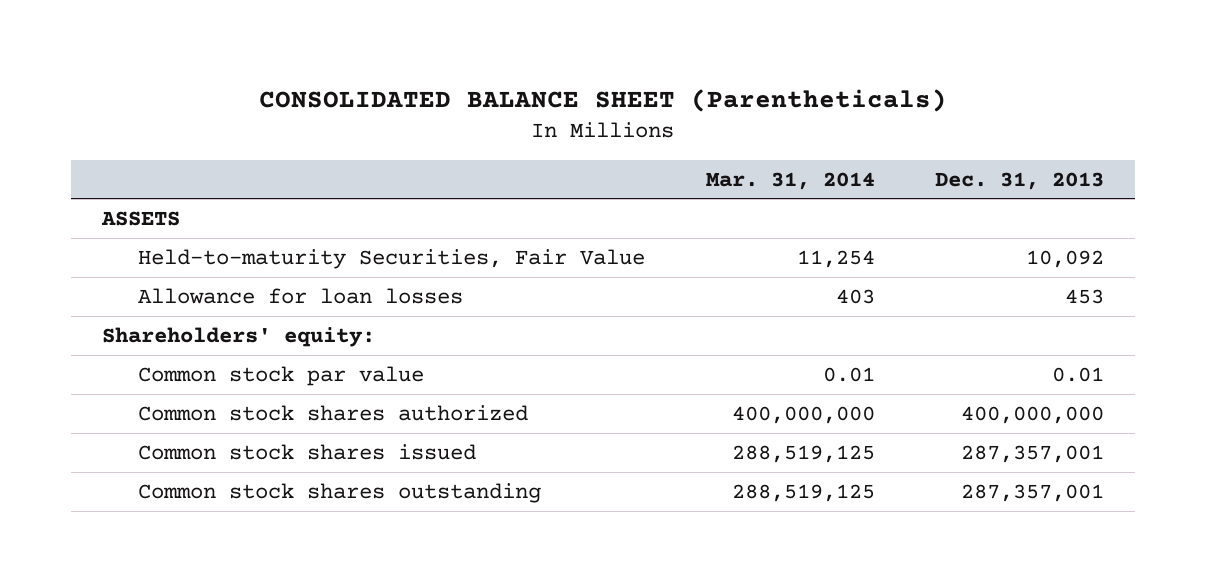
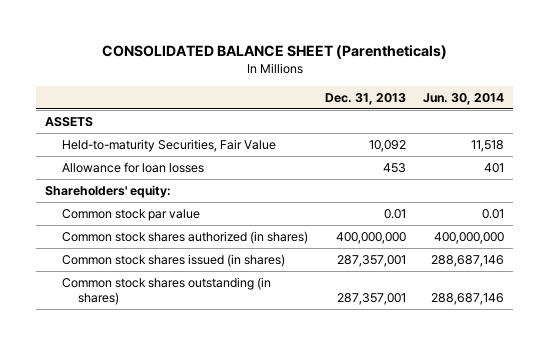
- | Mar. 31, 2014 | Dec. 31, 2013
+ | Dec. 31, 2013 | Jun. 30, 2014
- Common stock shares authorized | 400,000,000 | 400,000,000
- Common stock shares issued | 288,519,125 | 287,357,001
- Common stock shares outstanding | 288,519,125 | 287,357,001
+ Common stock shares authorized (in shares) | 400,000,000 | 400,000,000
+ Common stock shares issued (in shares) | 287,357,001 | 288,687,146
+ Common stock shares outstanding (in shares) | 287,357,001 | 288,687,146

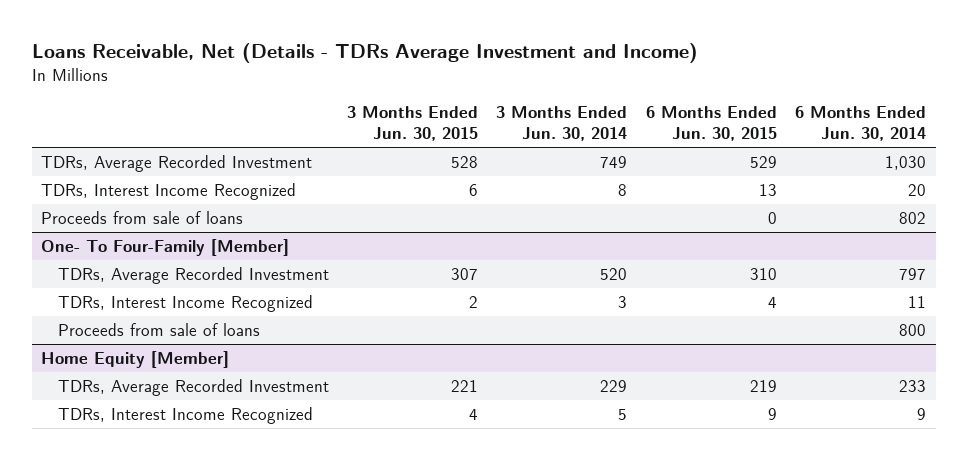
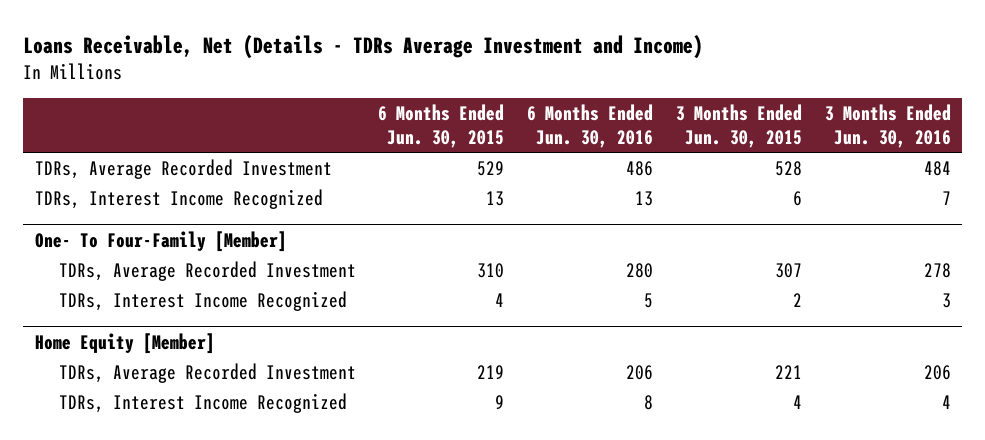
- | 3 Months Ended Jun. 30, 2015 | 3 Months Ended Jun. 30, 2014 | 6 Months Ended Jun. 30, 2015 | 6 Months Ended Jun. 30, 2014
+ | 6 Months Ended Jun. 30, 2015 | 6 Months Ended Jun. 30, 2016 | 3 Months Ended Jun. 30, 2015 | 3 Months Ended Jun. 30, 2016
- Proceeds from sale of loans | | | 0 | 802
@ One- To Four-Family [Member]
- Proceeds from sale of loans | | | | 800

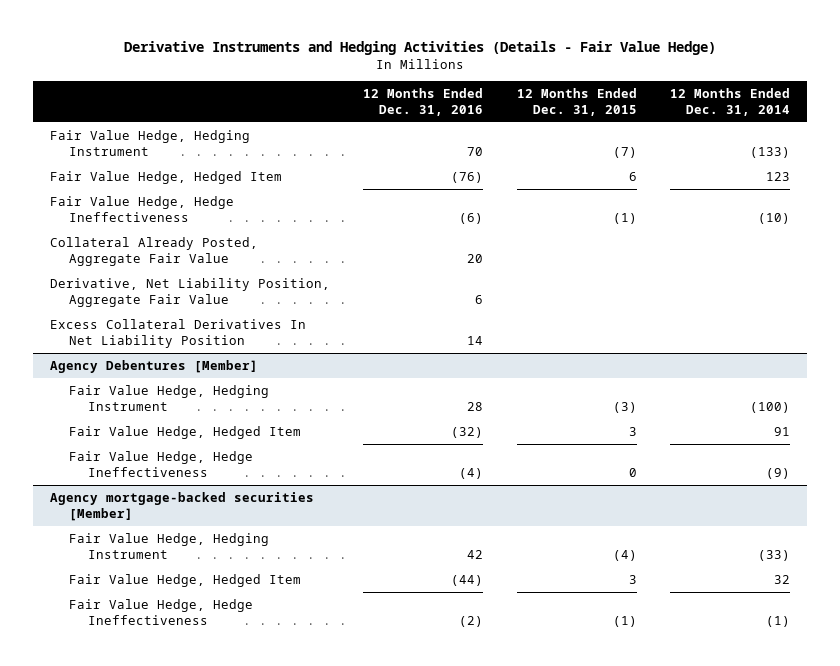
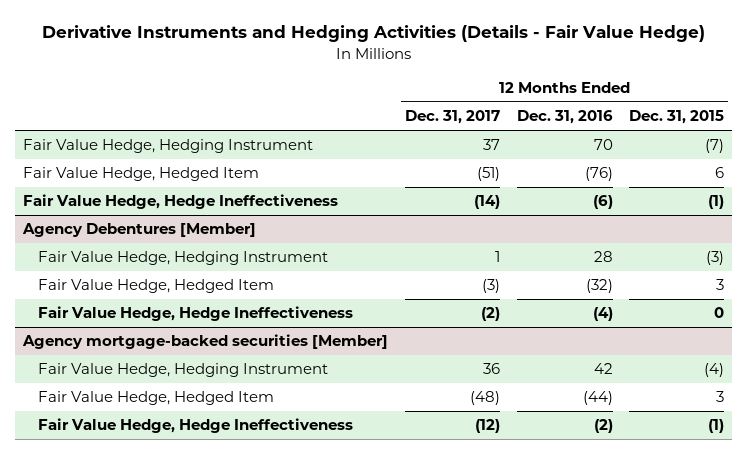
- | 12 Months Ended Dec. 31, 2016 | 12 Months Ended Dec. 31, 2015 | 12 Months Ended Dec. 31, 2014
+ | 12 Months Ended Dec. 31, 2017 | 12 Months Ended Dec. 31, 2016 | 12 Months Ended Dec. 31, 2015
- Collateral Already Posted, Aggregate Fair Value | 20 | |
- Derivative, Net Liability Position, Aggregate Fair Value | 6 | |
- Excess Collateral Derivatives In Net Liability Position | 14 | |

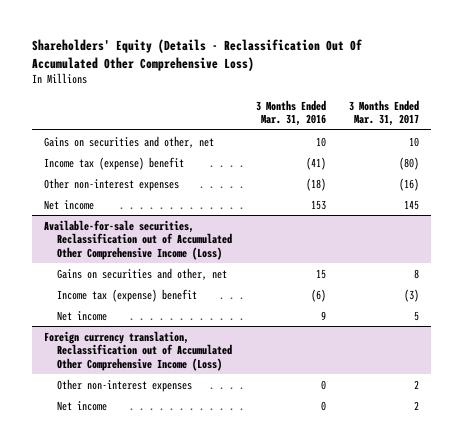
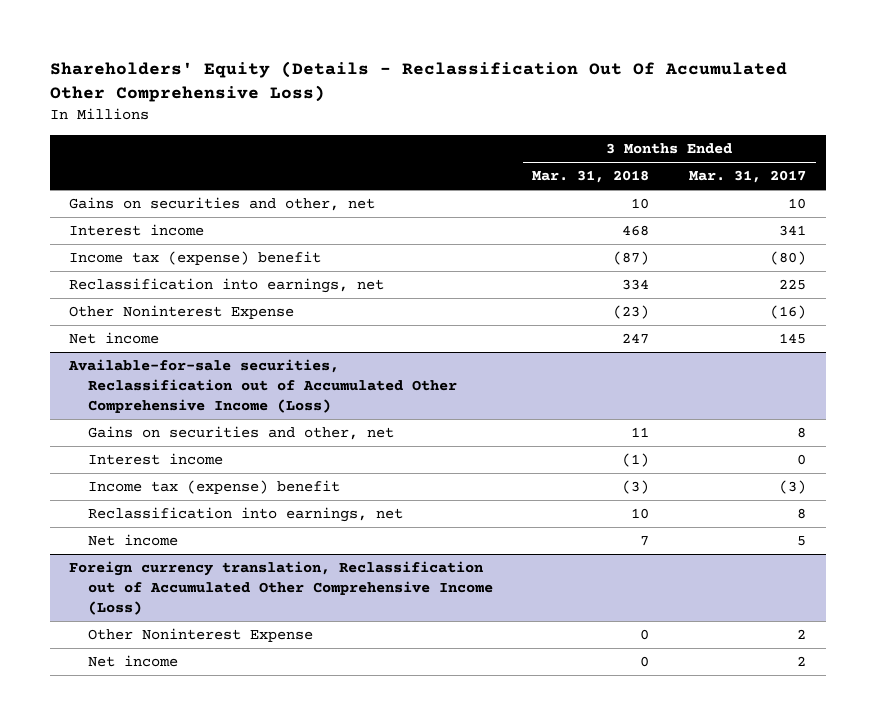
- | 3 Months Ended Mar. 31, 2016 | 3 Months Ended Mar. 31, 2017
+ | 3 Months Ended Mar. 31, 2018 | 3 Months Ended Mar. 31, 2017
+ Interest income | 468 | 341
- Other non-interest expenses | (18) | (16)
+ Reclassification into earnings, net | 334 | 225
+ Other Noninterest Expense | (23) | (16)
@ Available-for-sale securities, Reclassification out of Accumulated Other Comprehensive Income (Loss)
+ Interest income | (1) | 0
+ Reclassification into earnings, net | 10 | 8
@ Foreign currency translation, Reclassification out of Accumulated Other Comprehensive Income (Loss)
- Other non-interest expenses | 0 | 2
+ Other Noninterest Expense | 0 | 2

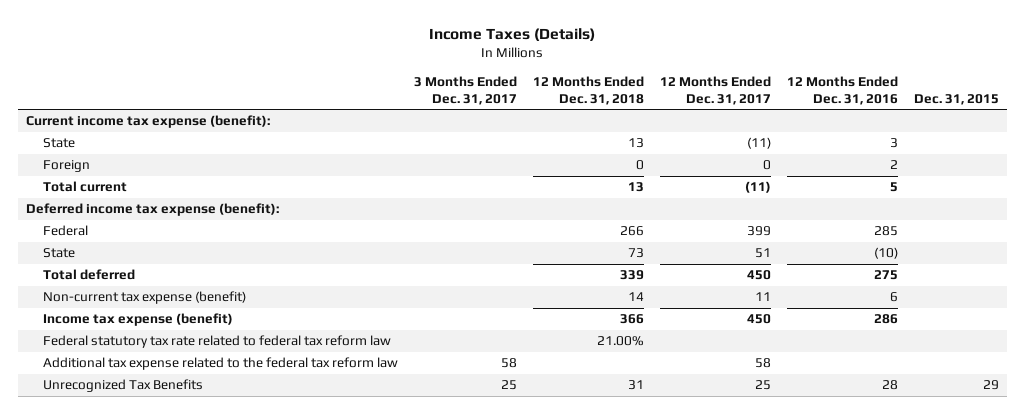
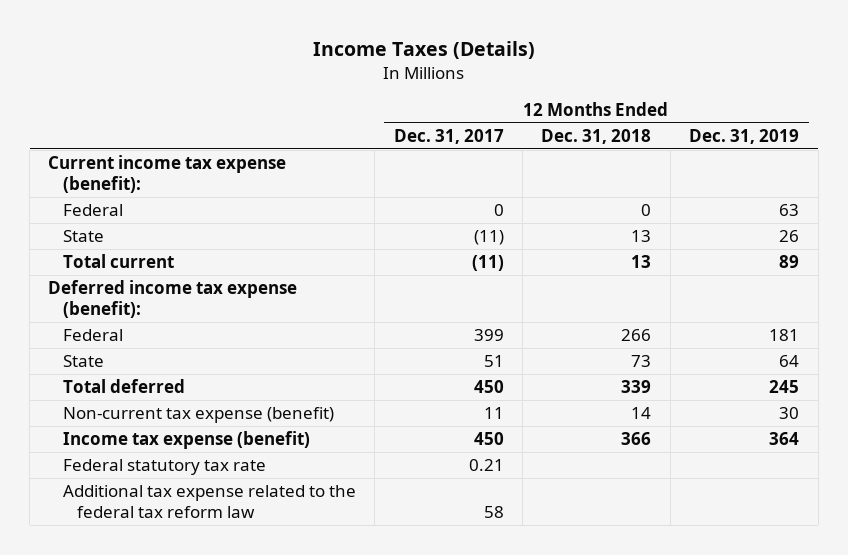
- | 3 Months Ended Dec. 31, 2017 | 12 Months Ended Dec. 31, 2018 | 12 Months Ended Dec. 31, 2017 | 12 Months Ended Dec. 31, 2016 | Dec. 31, 2015
+ | 12 Months Ended Dec. 31, 2017 | 12 Months Ended Dec. 31, 2018 | 12 Months Ended Dec. 31, 2019
+ Federal | 0 | 0 | 63
- Foreign | | 0 | 0 | 2 |
- Federal statutory tax rate related to federal tax reform law | | 21.00% | | |
+ Federal statutory tax rate | 0.21 | |
- Unrecognized Tax Benefits | 25 | 31 | 25 | 28 | 29

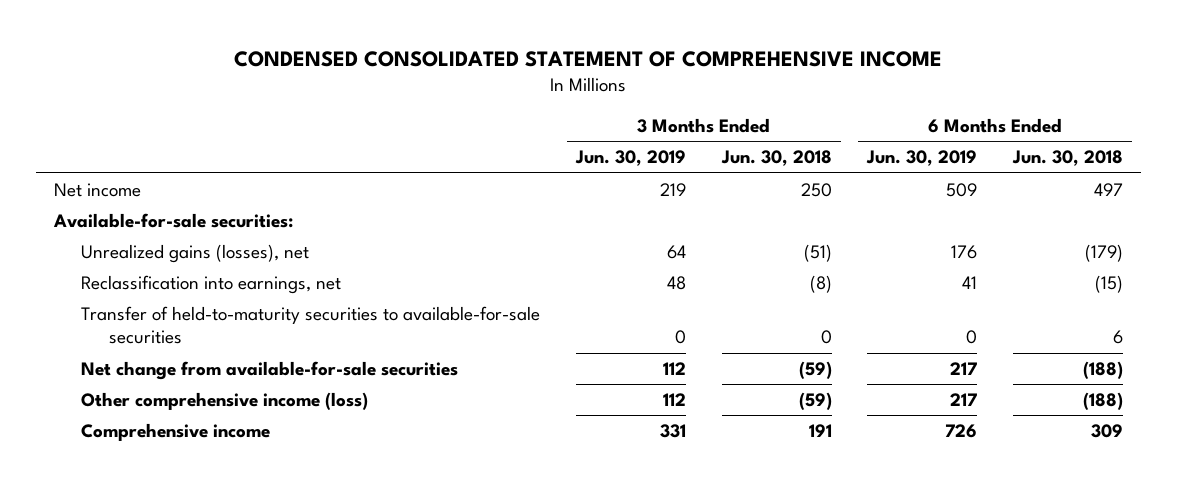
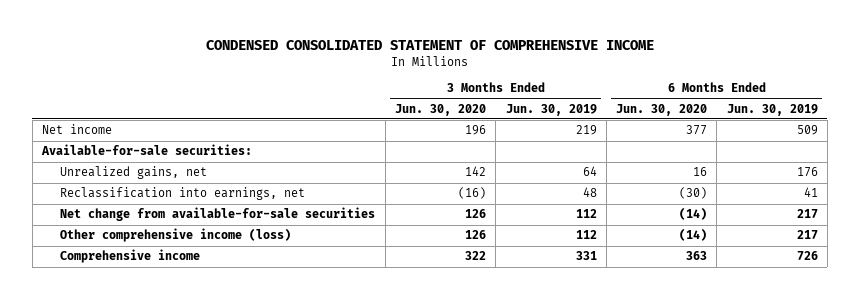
- | 3 Months Ended Jun. 30, 2019 | 3 Months Ended Jun. 30, 2018 | 6 Months Ended Jun. 30, 2019 | 6 Months Ended Jun. 30, 2018
+ | 3 Months Ended Jun. 30, 2020 | 3 Months Ended Jun. 30, 2019 | 6 Months Ended Jun. 30, 2020 | 6 Months Ended Jun. 30, 2019
- Unrealized gains (losses), net | 64 | (51) | 176 | (179)
+ Unrealized gains, net | 142 | 64 | 16 | 176
- Transfer of held-to-maturity securities to available-for-sale securities | 0 | 0 | 0 | 6

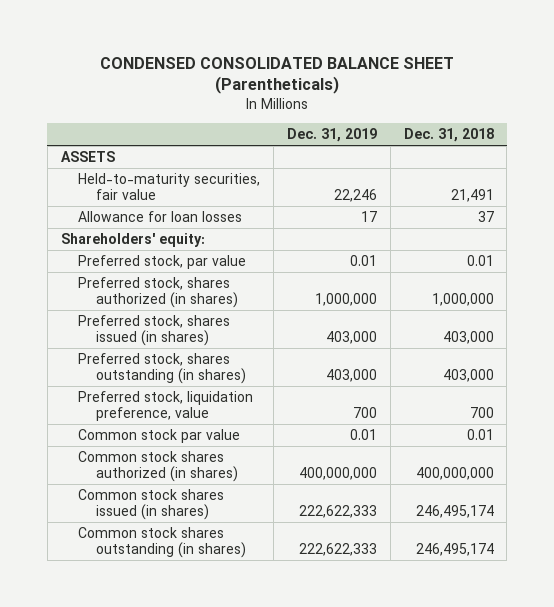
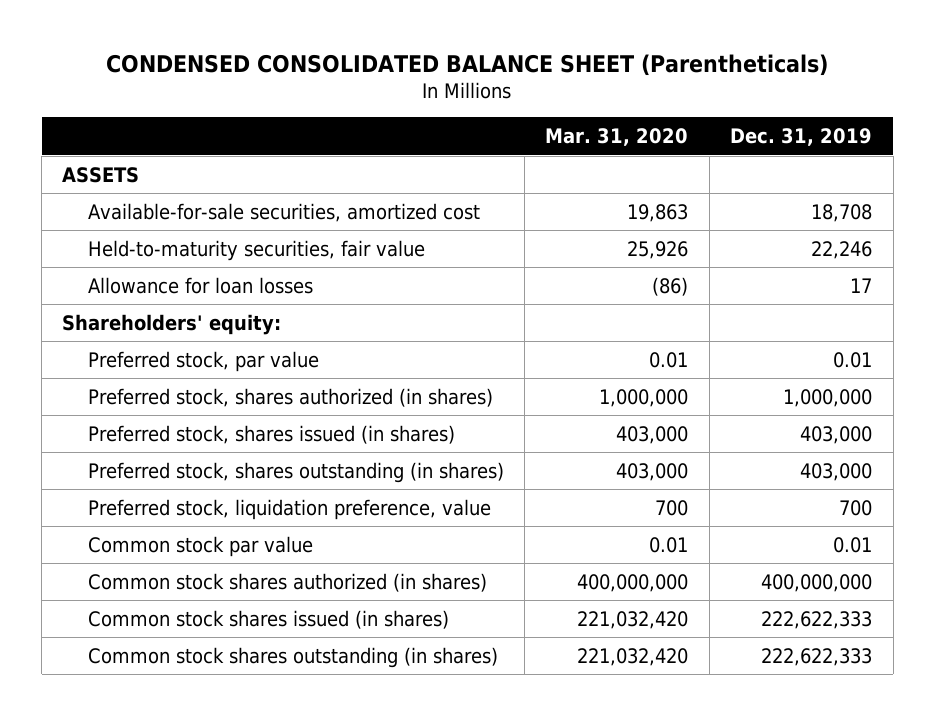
- | Dec. 31, 2019 | Dec. 31, 2018
+ | Mar. 31, 2020 | Dec. 31, 2019
+ Available-for-sale securities, amortized cost | 19,863 | 18,708

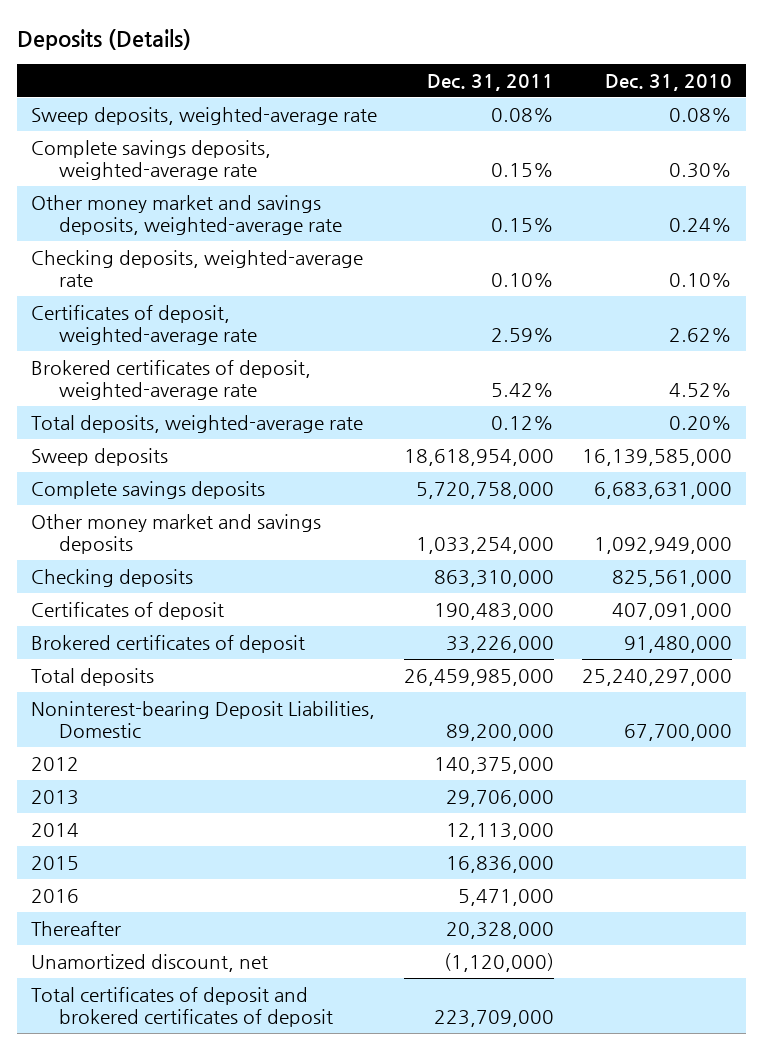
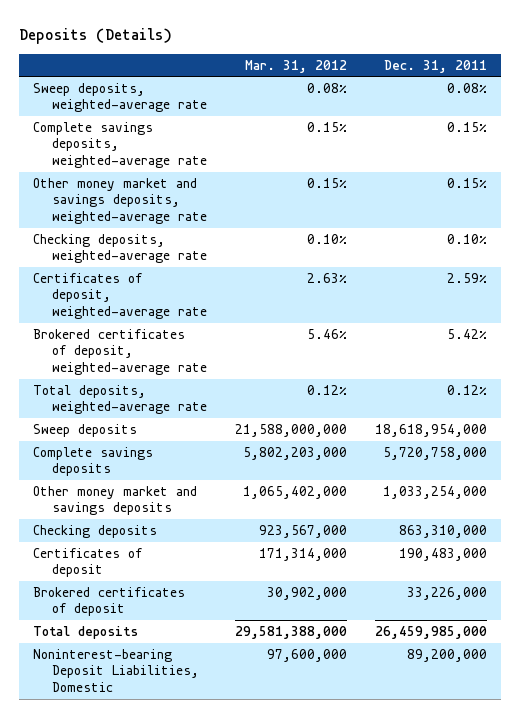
- | Dec. 31, 2011 | Dec. 31, 2010
+ | Mar. 31, 2012 | Dec. 31, 2011
- 2012 | 140,375,000 |
- 2013 | 29,706,000 |
- 2014 | 12,113,000 |
- 2015 | 16,836,000 |
- 2016 | 5,471,000 |
- Thereafter | 20,328,000 |
- Unamortized discount, net | (1,120,000) |
- Total certificates of deposit and brokered certificates of deposit | 223,709,000 |

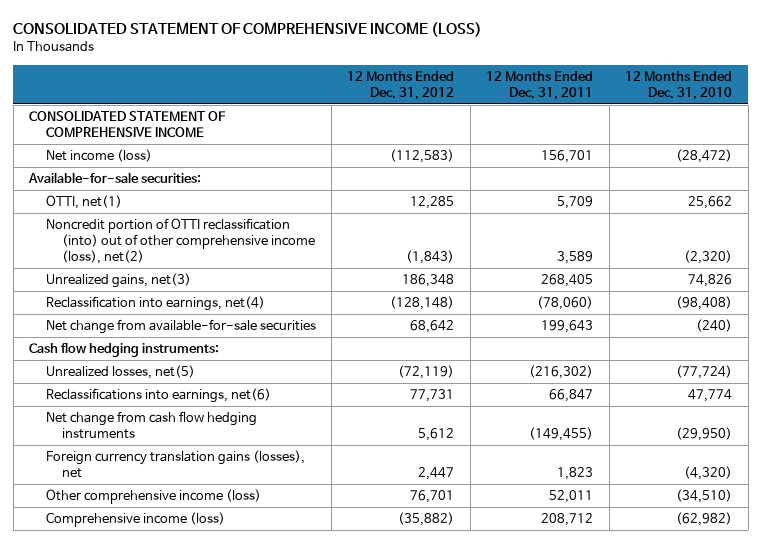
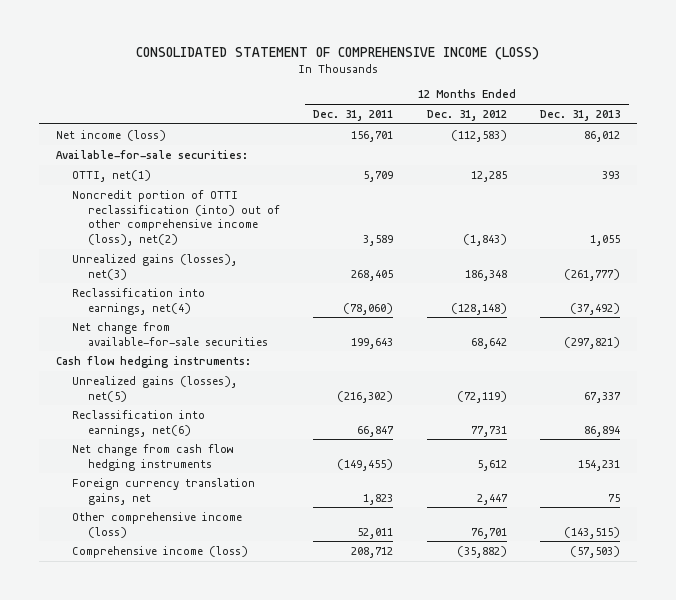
- | 12 Months Ended Dec. 31, 2012 | 12 Months Ended Dec. 31, 2011 | 12 Months Ended Dec. 31, 2010
+ | 12 Months Ended Dec. 31, 2011 | 12 Months Ended Dec. 31, 2012 | 12 Months Ended Dec. 31, 2013
- CONSOLIDATED STATEMENT OF COMPREHENSIVE INCOME
- Unrealized gains, net(3) | 186,348 | 268,405 | 74,826
+ Unrealized gains (losses), net(3) | 268,405 | 186,348 | (261,777)
- Unrealized losses, net(5) | (72,119) | (216,302) | (77,724)
- Reclassifications into earnings, net(6) | 77,731 | 66,847 | 47,774
+ Unrealized gains (losses), net(5) | (216,302) | (72,119) | 67,337
+ Reclassification into earnings, net(6) | 66,847 | 77,731 | 86,894
- Foreign currency translation gains (losses), net | 2,447 | 1,823 | (4,320)
+ Foreign currency translation gains, net | 1,823 | 2,447 | 75

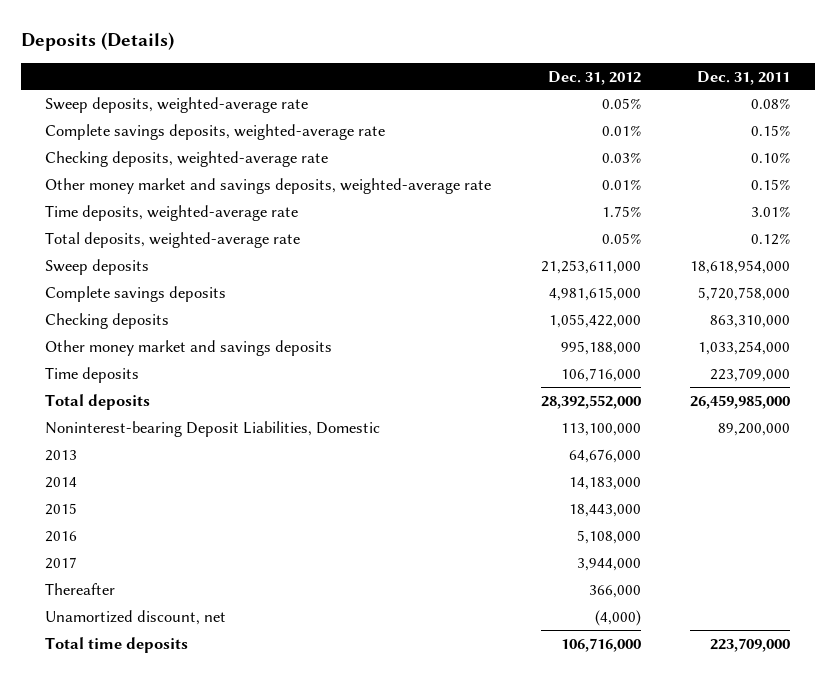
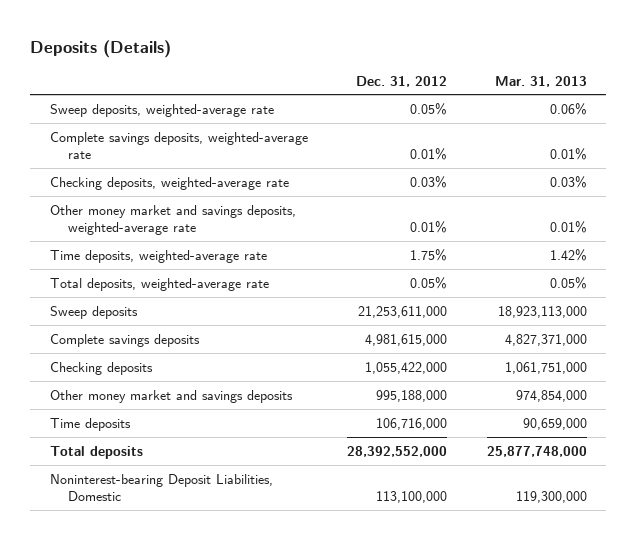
- | Dec. 31, 2012 | Dec. 31, 2011
+ | Dec. 31, 2012 | Mar. 31, 2013
- 2013 | 64,676,000 |
- 2014 | 14,183,000 |
- 2015 | 18,443,000 |
- 2016 | 5,108,000 |
- 2017 | 3,944,000 |
- Thereafter | 366,000 |
- Unamortized discount, net | (4,000) |
- Total time deposits | 106,716,000 | 223,709,000

